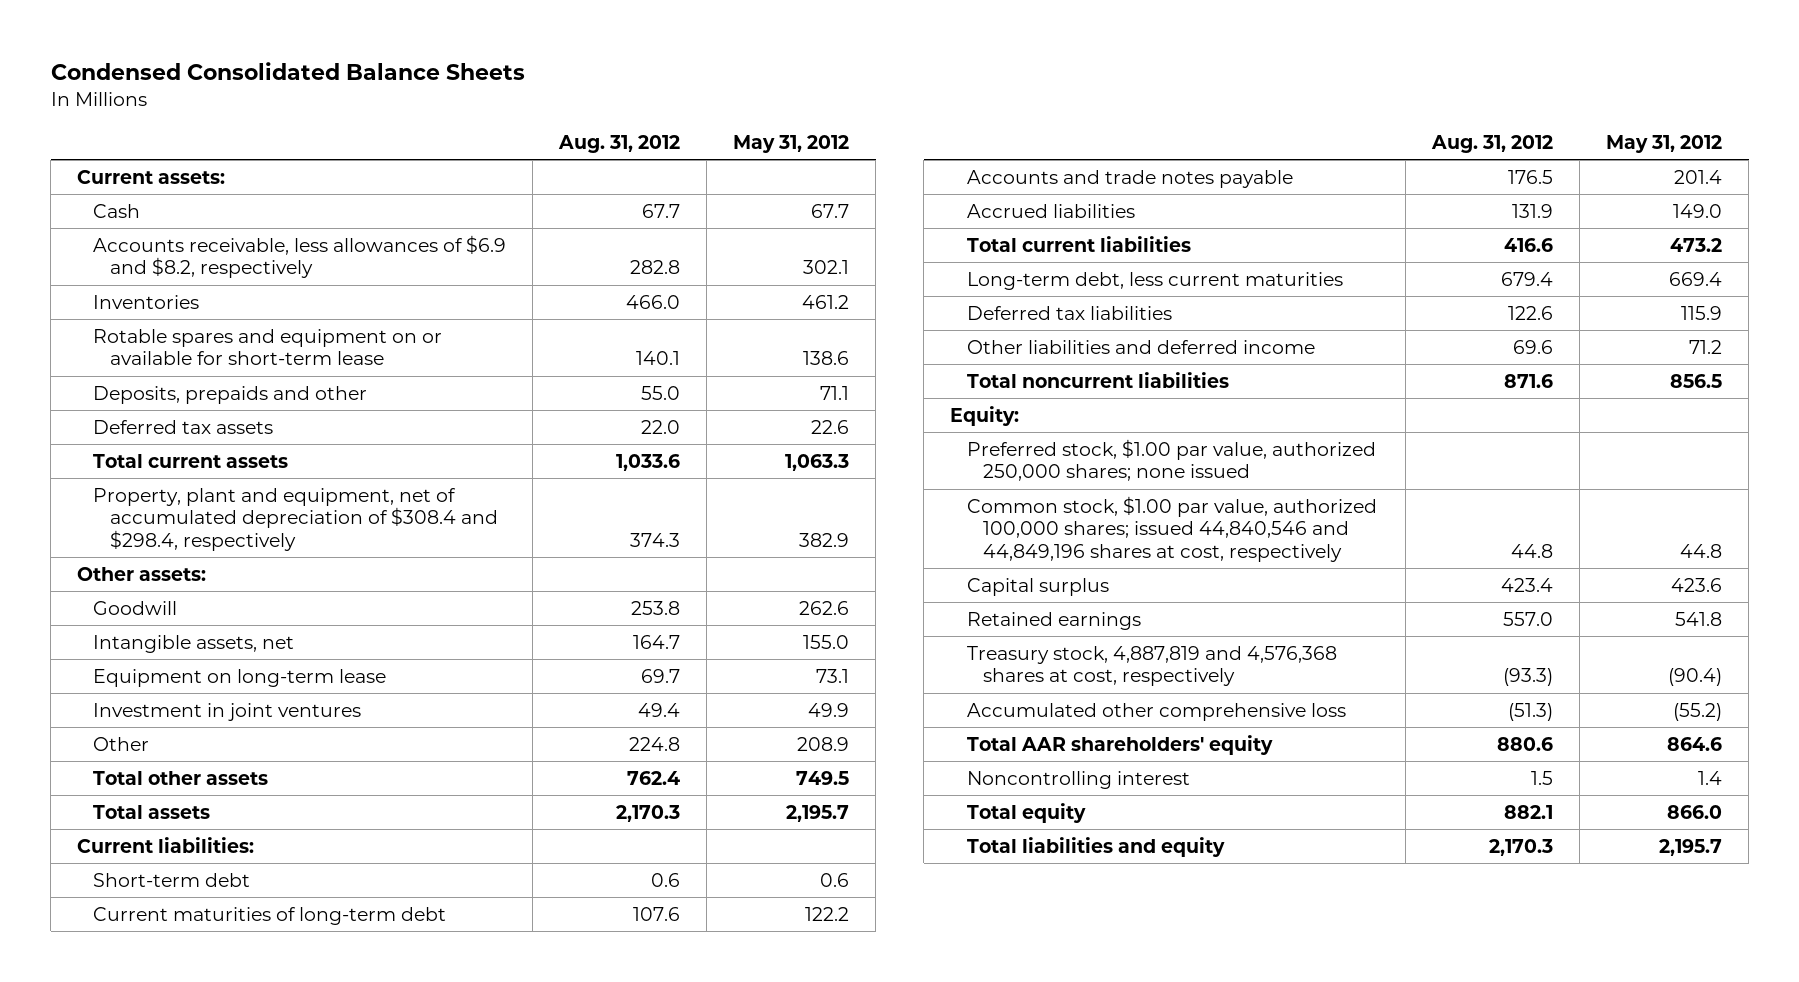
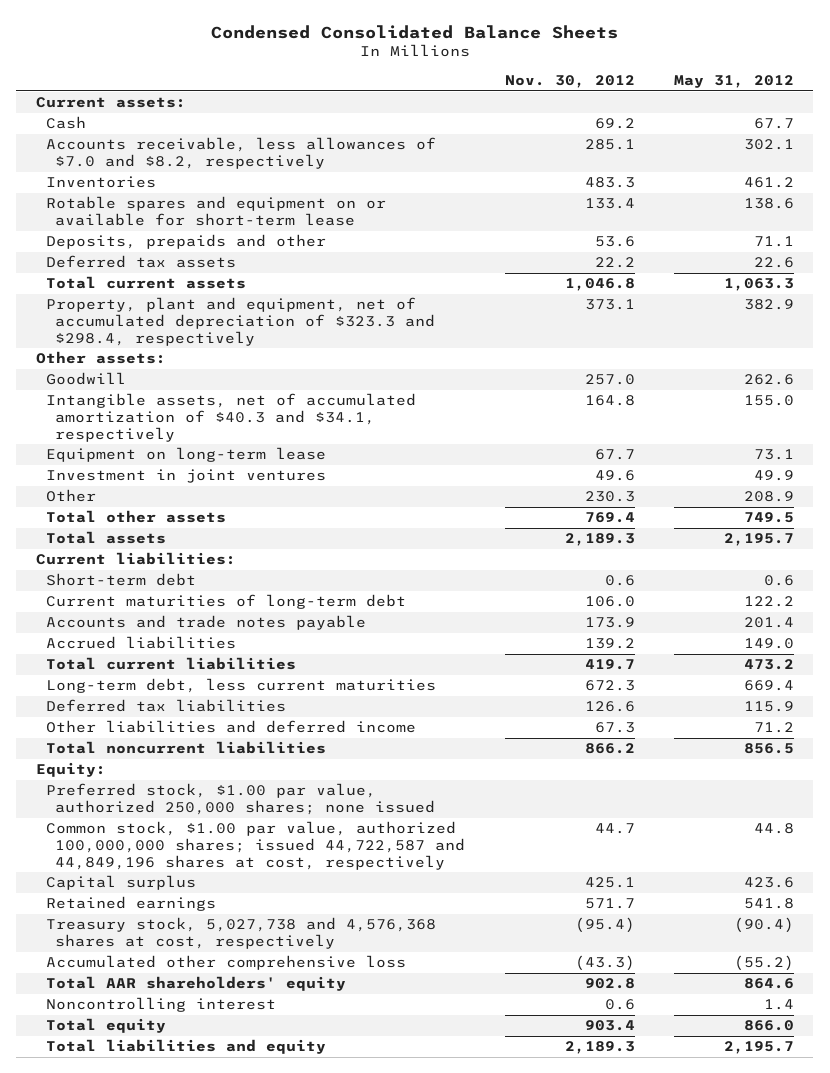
- | Aug. 31, 2012 | May 31, 2012
+ | Nov. 30, 2012 | May 31, 2012
- Accounts receivable, less allowances of $6.9 and $8.2, respectively | 282.8 | 302.1
+ Accounts receivable, less allowances of $7.0 and $8.2, respectively | 285.1 | 302.1
- Property, plant and equipment, net of accumulated depreciation of $308.4 and $298.4, respectively | 374.3 | 382.9
+ Property, plant and equipment, net of accumulated depreciation of $323.3 and $298.4, respectively | 373.1 | 382.9
- Intangible assets, net | 164.7 | 155.0
+ Intangible assets, net of accumulated amortization of $40.3 and $34.1, respectively | 164.8 | 155.0
- Common stock, $1.00 par value, authorized 100,000 shares; issued 44,840,546 and 44,849,196 shares at cost, respectively | 44.8 | 44.8
+ Common stock, $1.00 par value, authorized 100,000,000 shares; issued 44,722,587 and 44,849,196 shares at cost, respectively | 44.7 | 44.8
- Treasury stock, 4,887,819 and 4,576,368 shares at cost, respectively | (93.3) | (90.4)
+ Treasury stock, 5,027,738 and 4,576,368 shares at cost, respectively | (95.4) | (90.4)

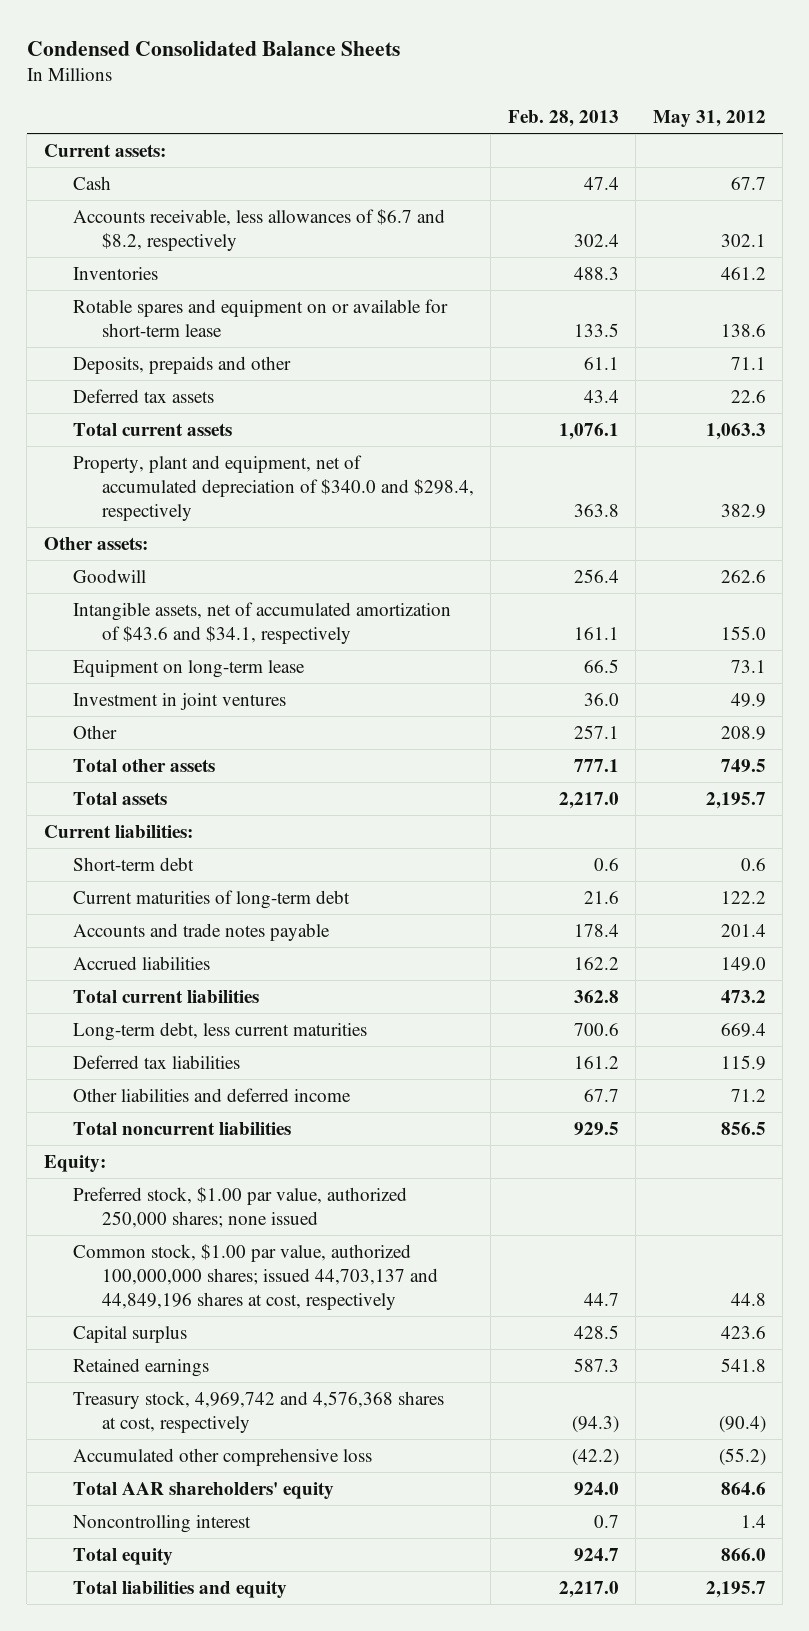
- | Nov. 30, 2012 | May 31, 2012
+ | Feb. 28, 2013 | May 31, 2012
- Accounts receivable, less allowances of $7.0 and $8.2, respectively | 285.1 | 302.1
+ Accounts receivable, less allowances of $6.7 and $8.2, respectively | 302.4 | 302.1
- Property, plant and equipment, net of accumulated depreciation of $323.3 and $298.4, respectively | 373.1 | 382.9
+ Property, plant and equipment, net of accumulated depreciation of $340.0 and $298.4, respectively | 363.8 | 382.9
- Intangible assets, net of accumulated amortization of $40.3 and $34.1, respectively | 164.8 | 155.0
+ Intangible assets, net of accumulated amortization of $43.6 and $34.1, respectively | 161.1 | 155.0
- Common stock, $1.00 par value, authorized 100,000,000 shares; issued 44,722,587 and 44,849,196 shares at cost, respectively | 44.7 | 44.8
+ Common stock, $1.00 par value, authorized 100,000,000 shares; issued 44,703,137 and 44,849,196 shares at cost, respectively | 44.7 | 44.8
- Treasury stock, 5,027,738 and 4,576,368 shares at cost, respectively | (95.4) | (90.4)
+ Treasury stock, 4,969,742 and 4,576,368 shares at cost, respectively | (94.3) | (90.4)

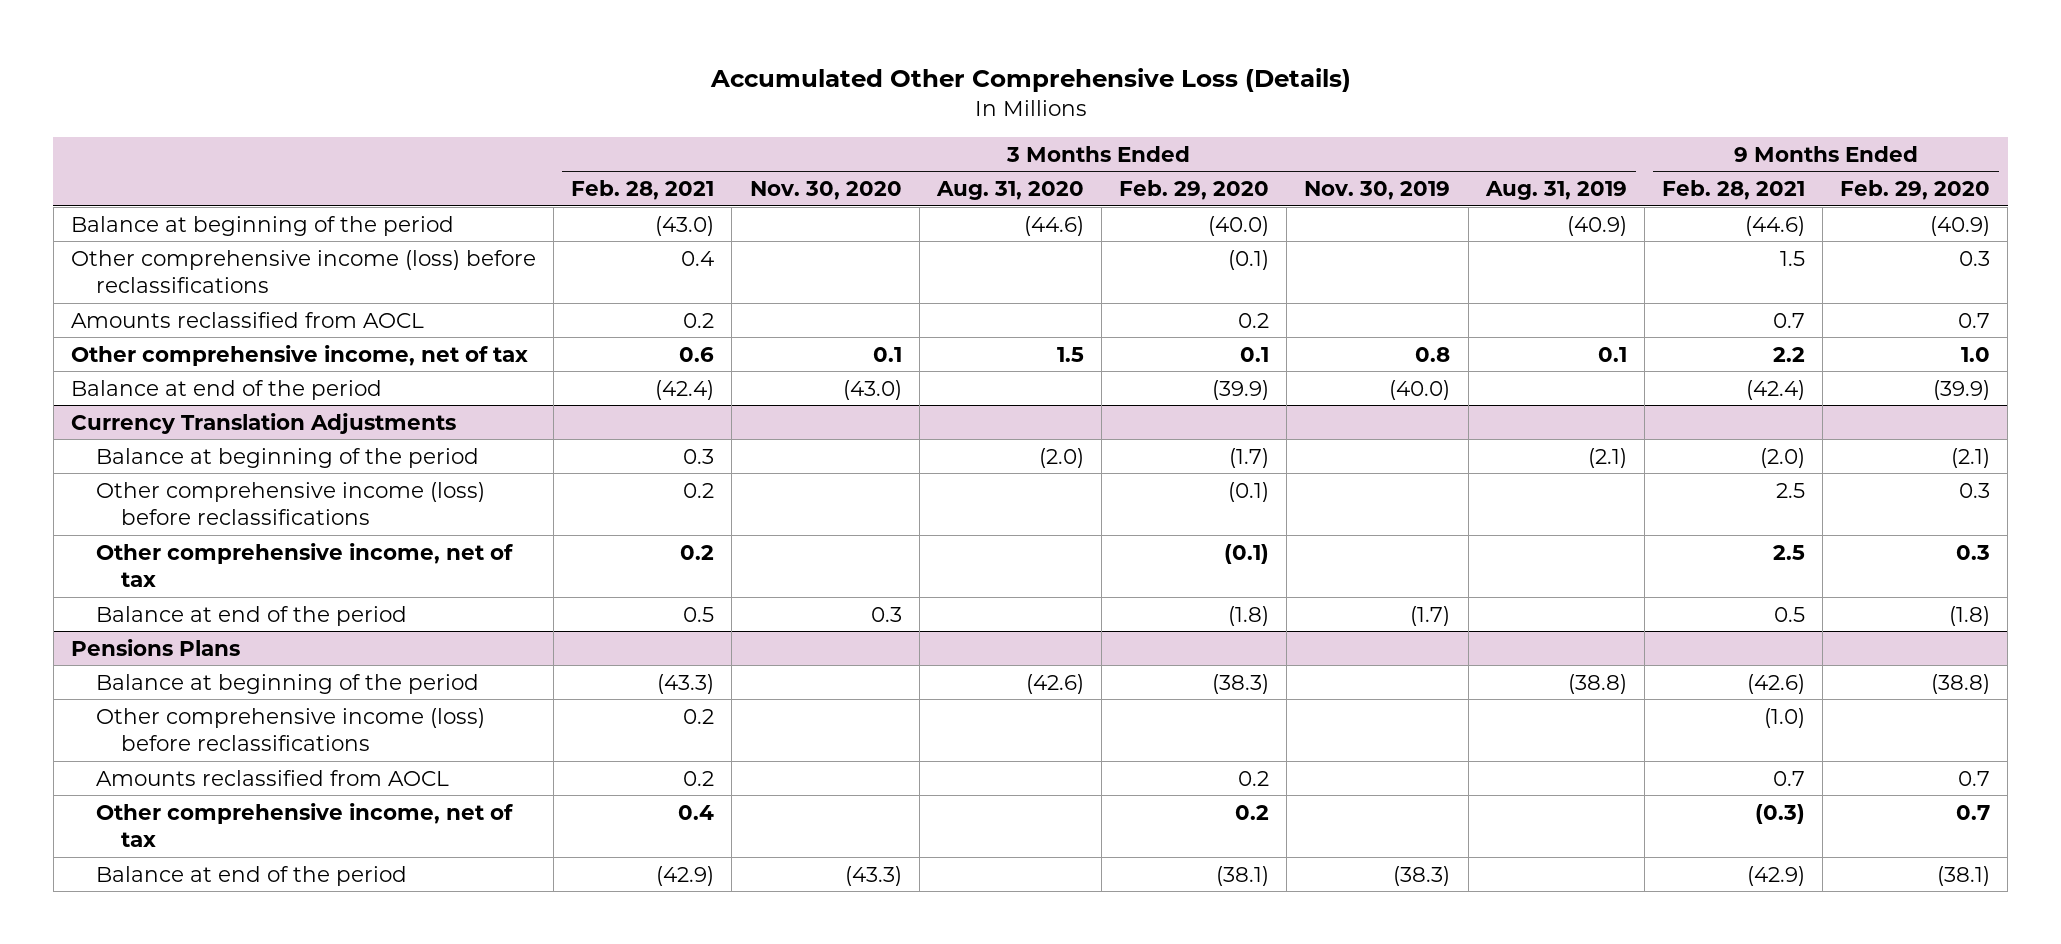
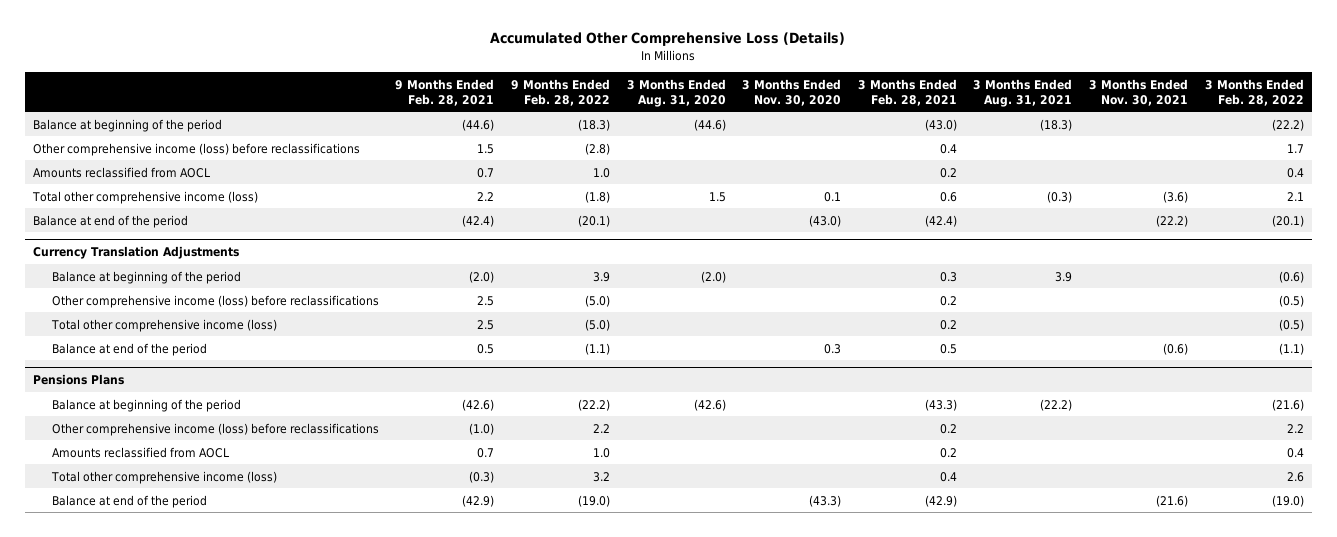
- | 3 Months Ended Feb. 28, 2021 | 3 Months Ended Nov. 30, 2020 | 3 Months Ended Aug. 31, 2020 | 3 Months Ended Feb. 29, 2020 | 3 Months Ended Nov. 30, 2019 | 3 Months Ended Aug. 31, 2019 | 9 Months Ended Feb. 28, 2021 | 9 Months Ended Feb. 29, 2020
+ | 9 Months Ended Feb. 28, 2021 | 9 Months Ended Feb. 28, 2022 | 3 Months Ended Aug. 31, 2020 | 3 Months Ended Nov. 30, 2020 | 3 Months Ended Feb. 28, 2021 | 3 Months Ended Aug. 31, 2021 | 3 Months Ended Nov. 30, 2021 | 3 Months Ended Feb. 28, 2022
- Other comprehensive income, net of tax | 0.6 | 0.1 | 1.5 | 0.1 | 0.8 | 0.1 | 2.2 | 1.0
+ Total other comprehensive income (loss) | 2.2 | (1.8) | 1.5 | 0.1 | 0.6 | (0.3) | (3.6) | 2.1
@ Currency Translation Adjustments
- Other comprehensive income, net of tax | 0.2 | | | (0.1) | | | 2.5 | 0.3
+ Total other comprehensive income (loss) | 2.5 | (5.0) | | | 0.2 | | | (0.5)
@ Pensions Plans
- Other comprehensive income, net of tax | 0.4 | | | 0.2 | | | (0.3) | 0.7
+ Total other comprehensive income (loss) | (0.3) | 3.2 | | | 0.4 | | | 2.6

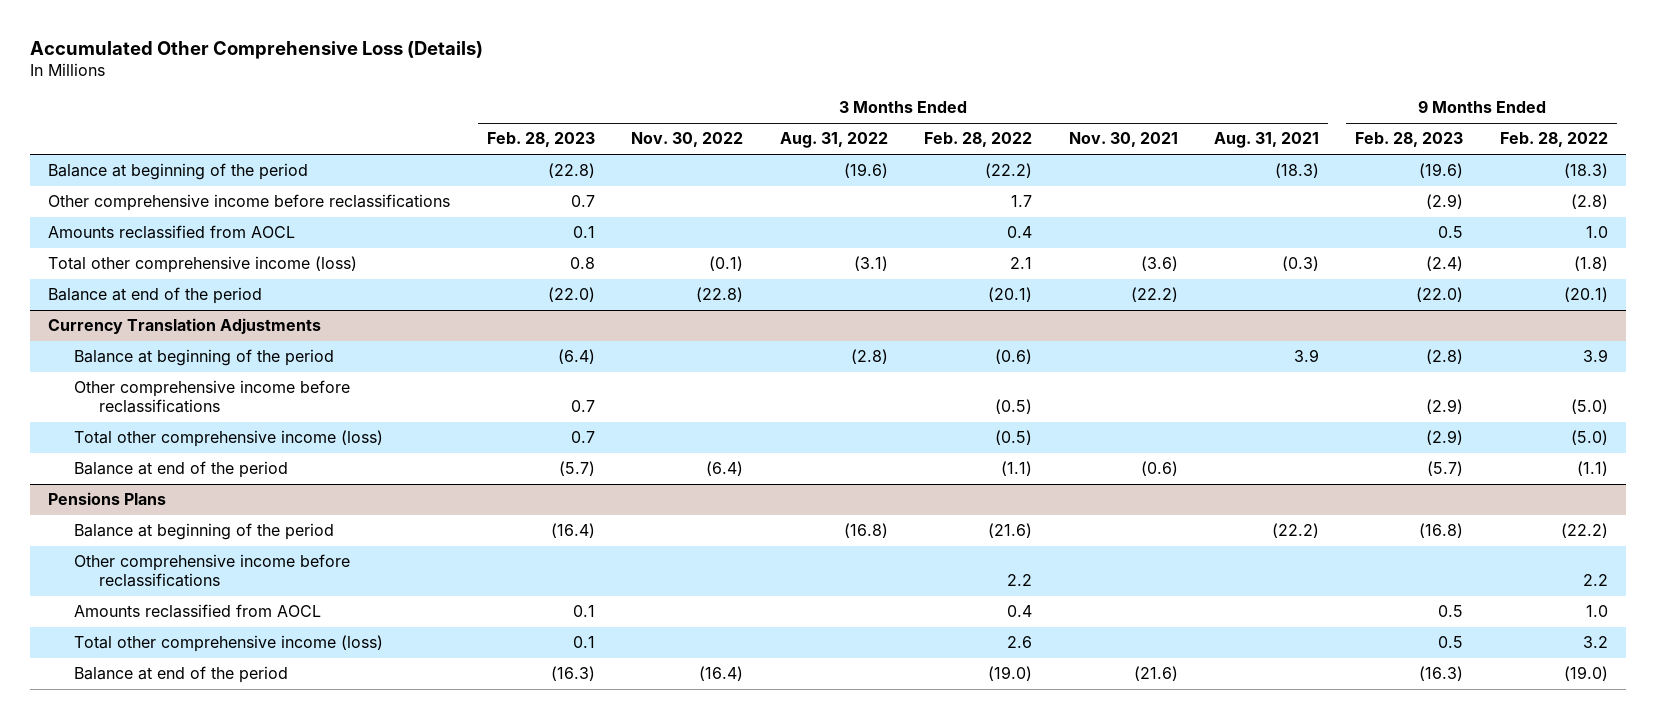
- | 9 Months Ended Feb. 28, 2021 | 9 Months Ended Feb. 28, 2022 | 3 Months Ended Aug. 31, 2020 | 3 Months Ended Nov. 30, 2020 | 3 Months Ended Feb. 28, 2021 | 3 Months Ended Aug. 31, 2021 | 3 Months Ended Nov. 30, 2021 | 3 Months Ended Feb. 28, 2022
+ | 3 Months Ended Feb. 28, 2023 | 3 Months Ended Nov. 30, 2022 | 3 Months Ended Aug. 31, 2022 | 3 Months Ended Feb. 28, 2022 | 3 Months Ended Nov. 30, 2021 | 3 Months Ended Aug. 31, 2021 | 9 Months Ended Feb. 28, 2023 | 9 Months Ended Feb. 28, 2022
- Other comprehensive income (loss) before reclassifications | 1.5 | (2.8) | | | 0.4 | | | 1.7
+ Other comprehensive income before reclassifications | 0.7 | | | 1.7 | | | (2.9) | (2.8)
@ Currency Translation Adjustments
- Other comprehensive income (loss) before reclassifications | 2.5 | (5.0) | | | 0.2 | | | (0.5)
+ Other comprehensive income before reclassifications | 0.7 | | | (0.5) | | | (2.9) | (5.0)
@ Pensions Plans
- Other comprehensive income (loss) before reclassifications | (1.0) | 2.2 | | | 0.2 | | | 2.2
+ Other comprehensive income before reclassifications | | | | 2.2 | | | | 2.2

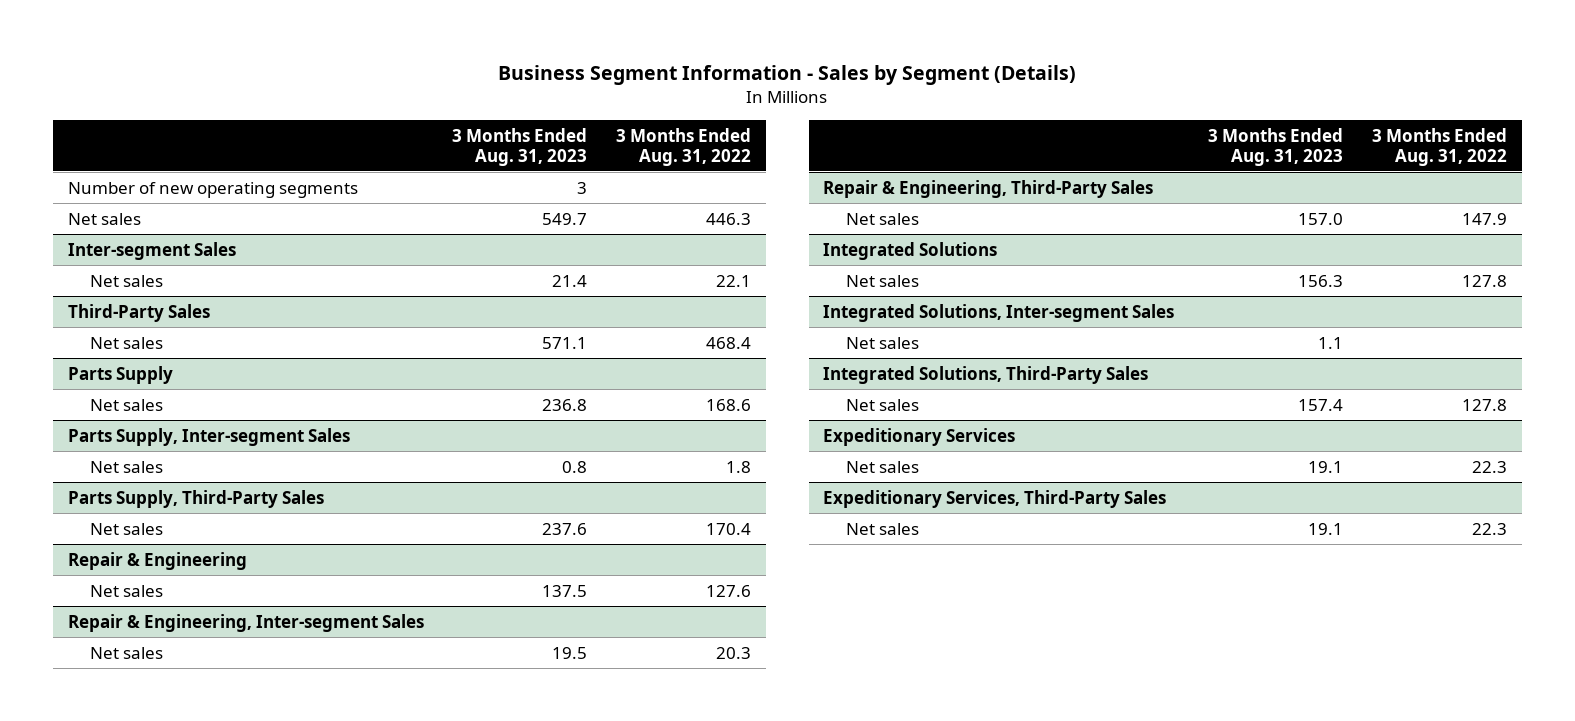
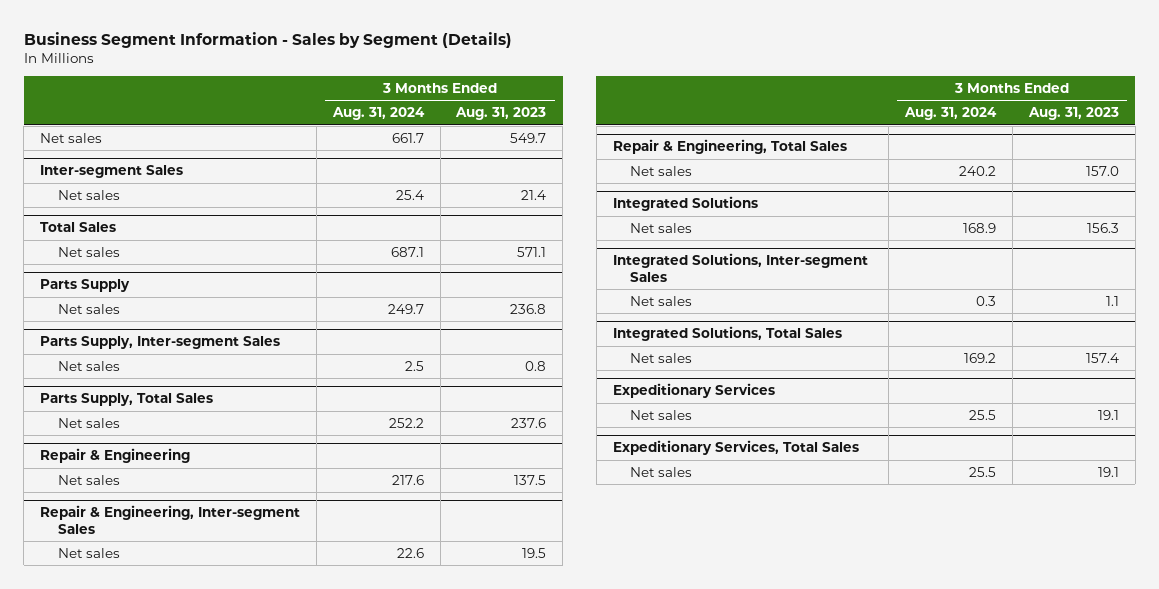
- | 3 Months Ended Aug. 31, 2023 | 3 Months Ended Aug. 31, 2022
+ | 3 Months Ended Aug. 31, 2024 | 3 Months Ended Aug. 31, 2023
- Number of new operating segments | 3 |
- Third-Party Sales
+ Total Sales
- Parts Supply, Third-Party Sales
+ Parts Supply, Total Sales
- Repair & Engineering, Third-Party Sales
+ Repair & Engineering, Total Sales
- Integrated Solutions, Third-Party Sales
+ Integrated Solutions, Total Sales
- Expeditionary Services, Third-Party Sales
+ Expeditionary Services, Total Sales

